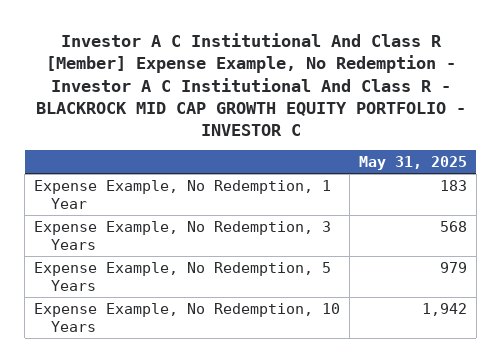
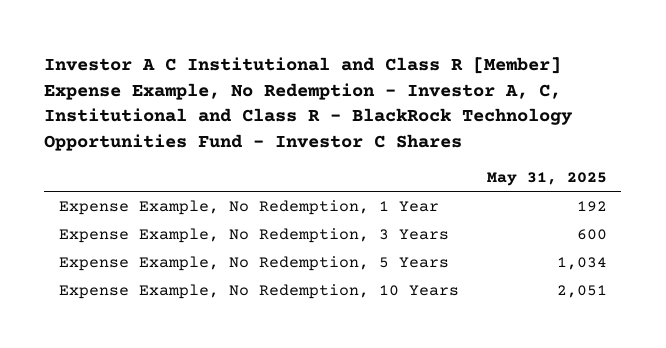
- Investor A C Institutional And Class R [Member] Expense Example, No Redemption - Investor A C Institutional And Class R - BLACKROCK MID CAP GROWTH EQUITY PORTFOLIO - INVESTOR C
+ Investor A C Institutional and Class R [Member] Expense Example, No Redemption - Investor A, C, Institutional and Class R - BlackRock Technology Opportunities Fund - Investor C Shares
- Expense Example, No Redemption, 1 Year | 183
- Expense Example, No Redemption, 3 Years | 568
- Expense Example, No Redemption, 5 Years | 979
- Expense Example, No Redemption, 10 Years | 1,942
+ Expense Example, No Redemption, 1 Year | 192
+ Expense Example, No Redemption, 3 Years | 600
+ Expense Example, No Redemption, 5 Years | 1,034
+ Expense Example, No Redemption, 10 Years | 2,051

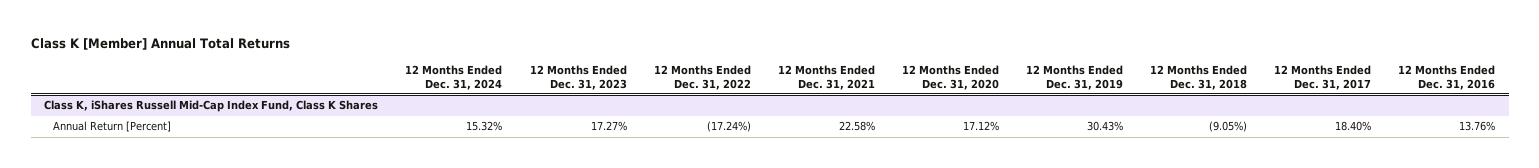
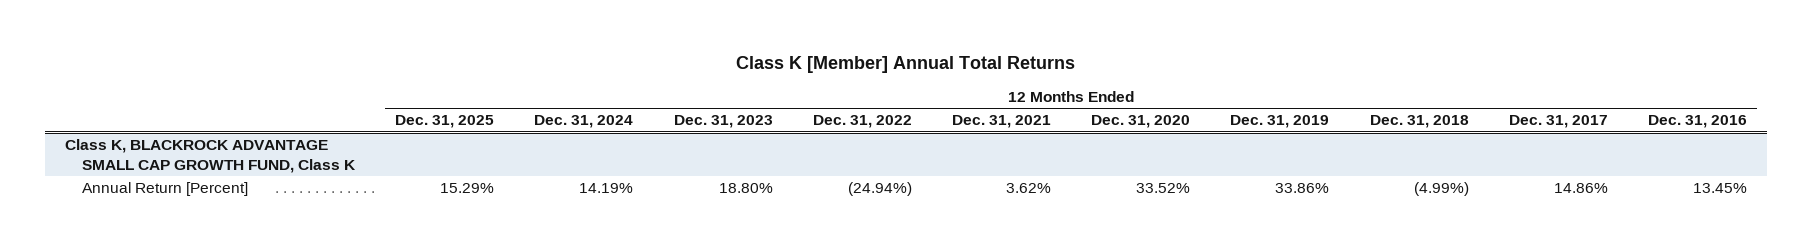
- | 12 Months Ended Dec. 31, 2024 | 12 Months Ended Dec. 31, 2023 | 12 Months Ended Dec. 31, 2022 | 12 Months Ended Dec. 31, 2021 | 12 Months Ended Dec. 31, 2020 | 12 Months Ended Dec. 31, 2019 | 12 Months Ended Dec. 31, 2018 | 12 Months Ended Dec. 31, 2017 | 12 Months Ended Dec. 31, 2016
+ | 12 Months Ended Dec. 31, 2025 | 12 Months Ended Dec. 31, 2024 | 12 Months Ended Dec. 31, 2023 | 12 Months Ended Dec. 31, 2022 | 12 Months Ended Dec. 31, 2021 | 12 Months Ended Dec. 31, 2020 | 12 Months Ended Dec. 31, 2019 | 12 Months Ended Dec. 31, 2018 | 12 Months Ended Dec. 31, 2017 | 12 Months Ended Dec. 31, 2016
- Class K, iShares Russell Mid-Cap Index Fund, Class K Shares
- Annual Return [Percent] | 15.32% | 17.27% | (17.24%) | 22.58% | 17.12% | 30.43% | (9.05%) | 18.40% | 13.76%
+ Class K, BLACKROCK ADVANTAGE SMALL CAP GROWTH FUND, Class K
+ Annual Return [Percent] | 15.29% | 14.19% | 18.80% | (24.94%) | 3.62% | 33.52% | 33.86% | (4.99%) | 14.86% | 13.45%

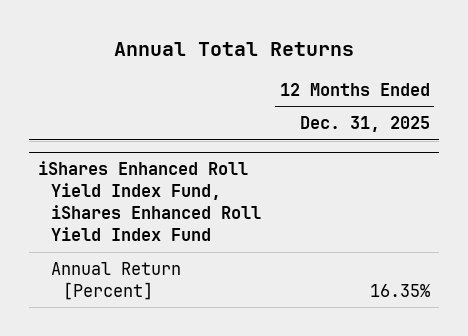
- Class K [Member] Annual Total Returns
+ Annual Total Returns
- | 12 Months Ended Dec. 31, 2025 | 12 Months Ended Dec. 31, 2024 | 12 Months Ended Dec. 31, 2023 | 12 Months Ended Dec. 31, 2022 | 12 Months Ended Dec. 31, 2021 | 12 Months Ended Dec. 31, 2020 | 12 Months Ended Dec. 31, 2019 | 12 Months Ended Dec. 31, 2018 | 12 Months Ended Dec. 31, 2017 | 12 Months Ended Dec. 31, 2016
+ | 12 Months Ended Dec. 31, 2025
- Class K, BLACKROCK ADVANTAGE SMALL CAP GROWTH FUND, Class K
- Annual Return [Percent] | 15.29% | 14.19% | 18.80% | (24.94%) | 3.62% | 33.52% | 33.86% | (4.99%) | 14.86% | 13.45%
+ iShares Enhanced Roll Yield Index Fund, iShares Enhanced Roll Yield Index Fund
+ Annual Return [Percent] | 16.35%

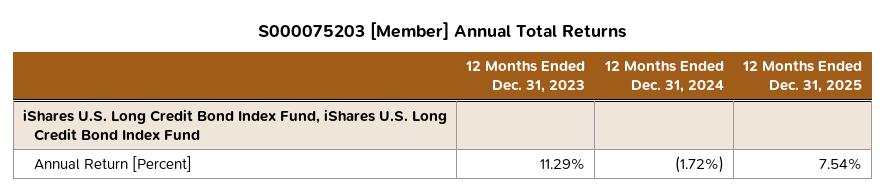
- Annual Total Returns
+ S000075203 [Member] Annual Total Returns
- | 12 Months Ended Dec. 31, 2025
+ | 12 Months Ended Dec. 31, 2023 | 12 Months Ended Dec. 31, 2024 | 12 Months Ended Dec. 31, 2025
- iShares Enhanced Roll Yield Index Fund, iShares Enhanced Roll Yield Index Fund
- Annual Return [Percent] | 16.35%
+ iShares U.S. Long Credit Bond Index Fund, iShares U.S. Long Credit Bond Index Fund
+ Annual Return [Percent] | 11.29% | (1.72%) | 7.54%

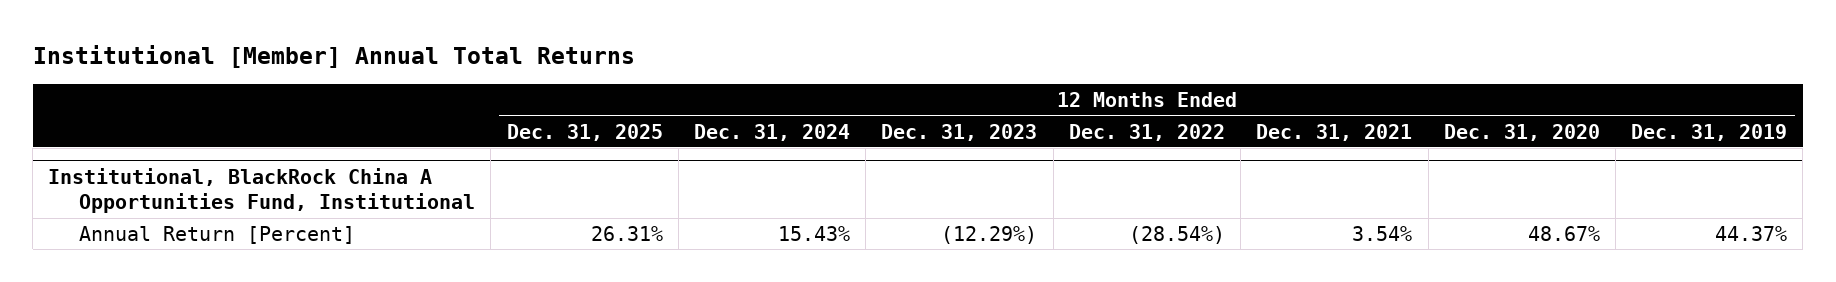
- S000075203 [Member] Annual Total Returns
+ Institutional [Member] Annual Total Returns
- | 12 Months Ended Dec. 31, 2023 | 12 Months Ended Dec. 31, 2024 | 12 Months Ended Dec. 31, 2025
+ | 12 Months Ended Dec. 31, 2025 | 12 Months Ended Dec. 31, 2024 | 12 Months Ended Dec. 31, 2023 | 12 Months Ended Dec. 31, 2022 | 12 Months Ended Dec. 31, 2021 | 12 Months Ended Dec. 31, 2020 | 12 Months Ended Dec. 31, 2019
- iShares U.S. Long Credit Bond Index Fund, iShares U.S. Long Credit Bond Index Fund
- Annual Return [Percent] | 11.29% | (1.72%) | 7.54%
+ Institutional, BlackRock China A Opportunities Fund, Institutional
+ Annual Return [Percent] | 26.31% | 15.43% | (12.29%) | (28.54%) | 3.54% | 48.67% | 44.37%

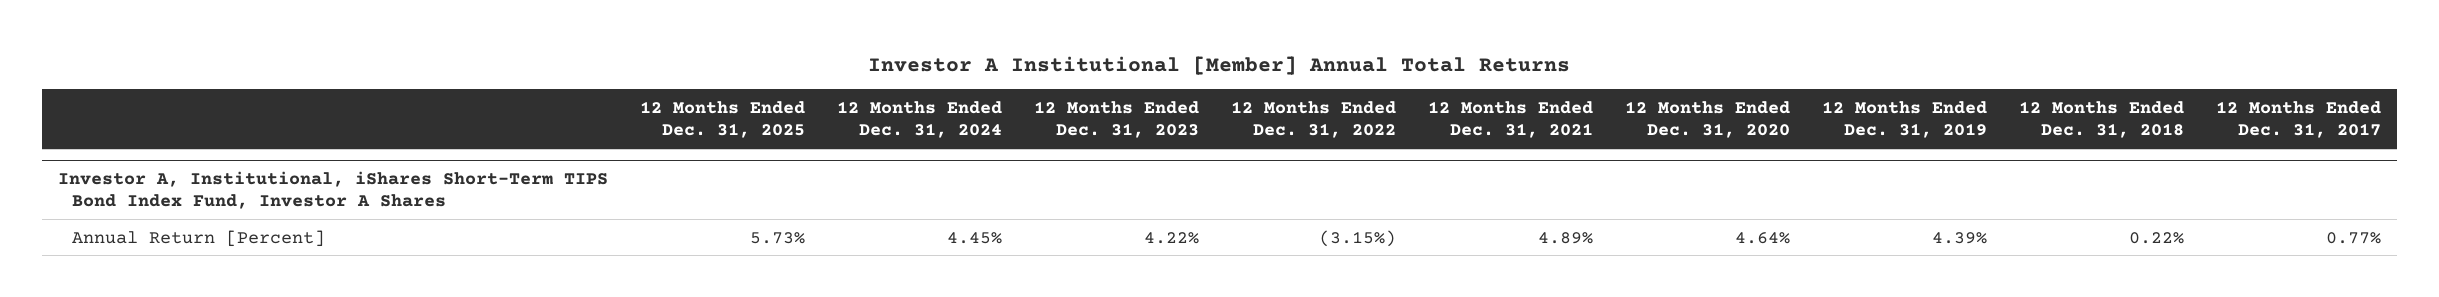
- Institutional [Member] Annual Total Returns
+ Investor A Institutional [Member] Annual Total Returns
- | 12 Months Ended Dec. 31, 2025 | 12 Months Ended Dec. 31, 2024 | 12 Months Ended Dec. 31, 2023 | 12 Months Ended Dec. 31, 2022 | 12 Months Ended Dec. 31, 2021 | 12 Months Ended Dec. 31, 2020 | 12 Months Ended Dec. 31, 2019
+ | 12 Months Ended Dec. 31, 2025 | 12 Months Ended Dec. 31, 2024 | 12 Months Ended Dec. 31, 2023 | 12 Months Ended Dec. 31, 2022 | 12 Months Ended Dec. 31, 2021 | 12 Months Ended Dec. 31, 2020 | 12 Months Ended Dec. 31, 2019 | 12 Months Ended Dec. 31, 2018 | 12 Months Ended Dec. 31, 2017
- Institutional, BlackRock China A Opportunities Fund, Institutional
- Annual Return [Percent] | 26.31% | 15.43% | (12.29%) | (28.54%) | 3.54% | 48.67% | 44.37%
+ Investor A, Institutional, iShares Short-Term TIPS Bond Index Fund, Investor A Shares
+ Annual Return [Percent] | 5.73% | 4.45% | 4.22% | (3.15%) | 4.89% | 4.64% | 4.39% | 0.22% | 0.77%

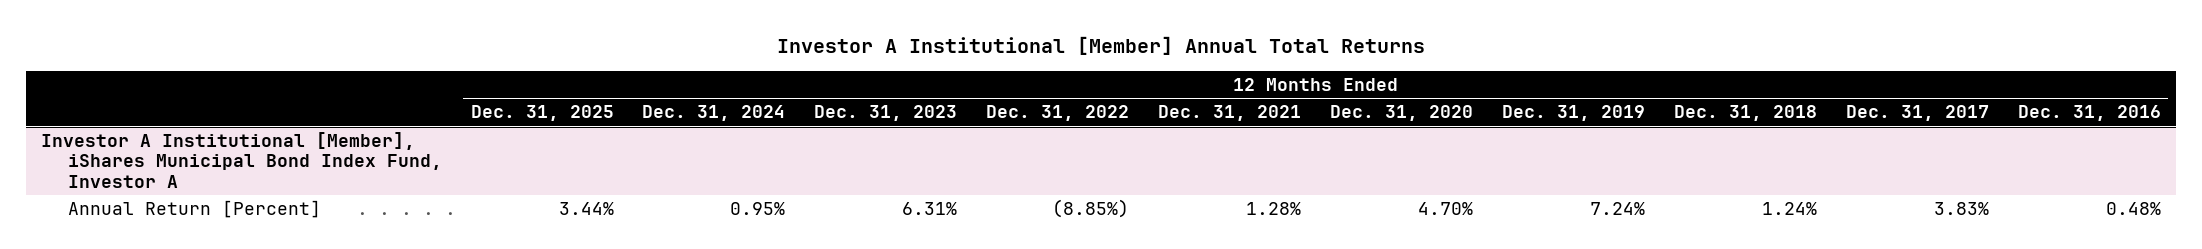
- | 12 Months Ended Dec. 31, 2025 | 12 Months Ended Dec. 31, 2024 | 12 Months Ended Dec. 31, 2023 | 12 Months Ended Dec. 31, 2022 | 12 Months Ended Dec. 31, 2021 | 12 Months Ended Dec. 31, 2020 | 12 Months Ended Dec. 31, 2019 | 12 Months Ended Dec. 31, 2018 | 12 Months Ended Dec. 31, 2017
+ | 12 Months Ended Dec. 31, 2025 | 12 Months Ended Dec. 31, 2024 | 12 Months Ended Dec. 31, 2023 | 12 Months Ended Dec. 31, 2022 | 12 Months Ended Dec. 31, 2021 | 12 Months Ended Dec. 31, 2020 | 12 Months Ended Dec. 31, 2019 | 12 Months Ended Dec. 31, 2018 | 12 Months Ended Dec. 31, 2017 | 12 Months Ended Dec. 31, 2016
- Investor A, Institutional, iShares Short-Term TIPS Bond Index Fund, Investor A Shares
- Annual Return [Percent] | 5.73% | 4.45% | 4.22% | (3.15%) | 4.89% | 4.64% | 4.39% | 0.22% | 0.77%
+ Investor A Institutional [Member], iShares Municipal Bond Index Fund, Investor A
+ Annual Return [Percent] | 3.44% | 0.95% | 6.31% | (8.85%) | 1.28% | 4.70% | 7.24% | 1.24% | 3.83% | 0.48%

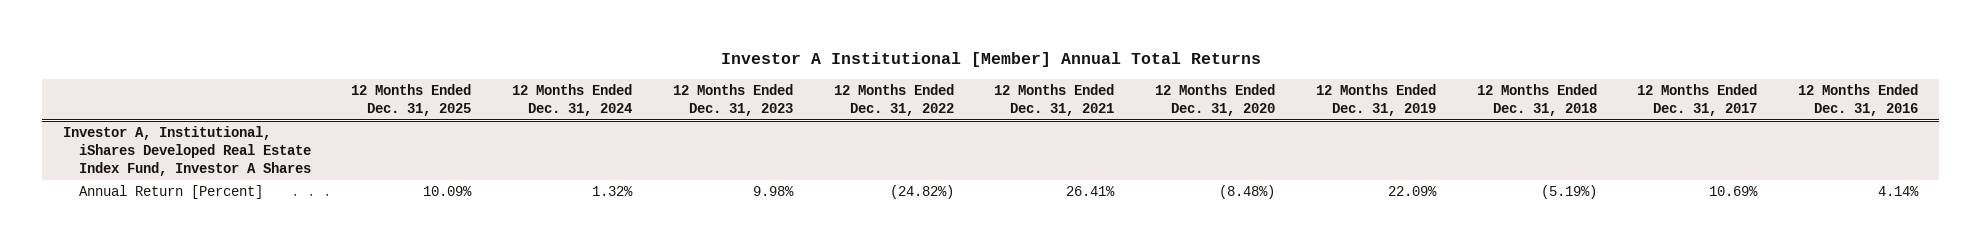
- Investor A Institutional [Member], iShares Municipal Bond Index Fund, Investor A
- Annual Return [Percent] | 3.44% | 0.95% | 6.31% | (8.85%) | 1.28% | 4.70% | 7.24% | 1.24% | 3.83% | 0.48%
+ Investor A, Institutional, iShares Developed Real Estate Index Fund, Investor A Shares
+ Annual Return [Percent] | 10.09% | 1.32% | 9.98% | (24.82%) | 26.41% | (8.48%) | 22.09% | (5.19%) | 10.69% | 4.14%

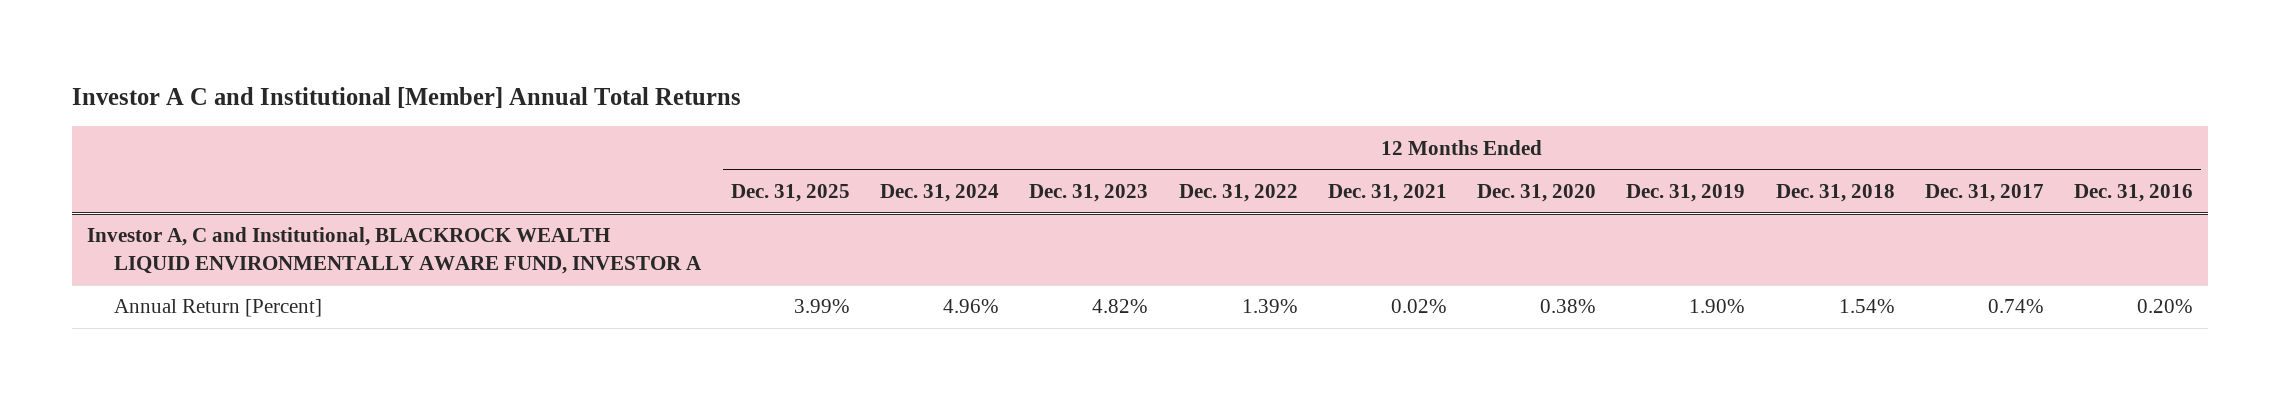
- Investor A Institutional [Member] Annual Total Returns
+ Investor A C and Institutional [Member] Annual Total Returns
- Investor A, Institutional, iShares Developed Real Estate Index Fund, Investor A Shares
- Annual Return [Percent] | 10.09% | 1.32% | 9.98% | (24.82%) | 26.41% | (8.48%) | 22.09% | (5.19%) | 10.69% | 4.14%
+ Investor A, C and Institutional, BLACKROCK WEALTH LIQUID ENVIRONMENTALLY AWARE FUND, INVESTOR A
+ Annual Return [Percent] | 3.99% | 4.96% | 4.82% | 1.39% | 0.02% | 0.38% | 1.90% | 1.54% | 0.74% | 0.20%

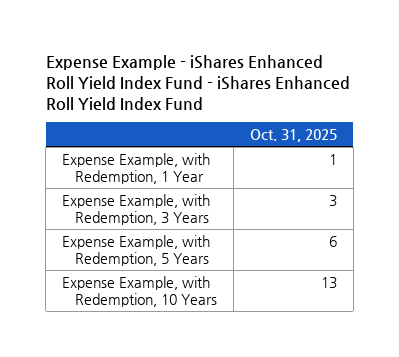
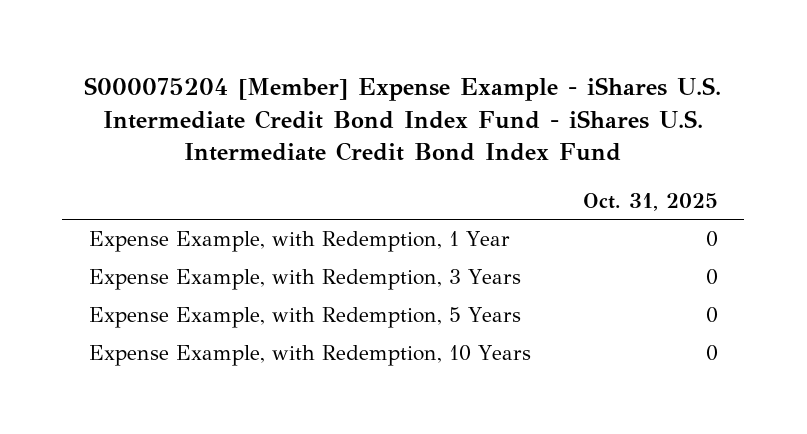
- Expense Example - iShares Enhanced Roll Yield Index Fund - iShares Enhanced Roll Yield Index Fund
+ S000075204 [Member] Expense Example - iShares U.S. Intermediate Credit Bond Index Fund - iShares U.S. Intermediate Credit Bond Index Fund
- Expense Example, with Redemption, 1 Year | 1
- Expense Example, with Redemption, 3 Years | 3
- Expense Example, with Redemption, 5 Years | 6
- Expense Example, with Redemption, 10 Years | 13
+ Expense Example, with Redemption, 1 Year | 0
+ Expense Example, with Redemption, 3 Years | 0
+ Expense Example, with Redemption, 5 Years | 0
+ Expense Example, with Redemption, 10 Years | 0

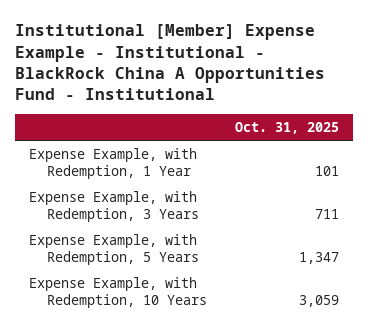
- S000075204 [Member] Expense Example - iShares U.S. Intermediate Credit Bond Index Fund - iShares U.S. Intermediate Credit Bond Index Fund
+ Institutional [Member] Expense Example - Institutional - BlackRock China A Opportunities Fund - Institutional
- Expense Example, with Redemption, 1 Year | 0
- Expense Example, with Redemption, 3 Years | 0
- Expense Example, with Redemption, 5 Years | 0
- Expense Example, with Redemption, 10 Years | 0
+ Expense Example, with Redemption, 1 Year | 101
+ Expense Example, with Redemption, 3 Years | 711
+ Expense Example, with Redemption, 5 Years | 1,347
+ Expense Example, with Redemption, 10 Years | 3,059

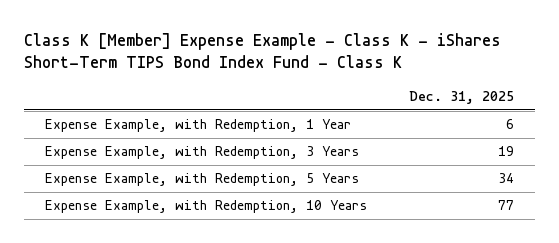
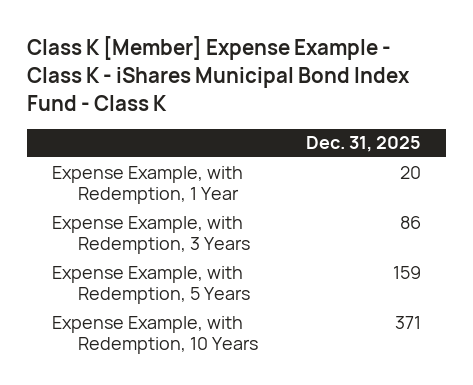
- Class K [Member] Expense Example - Class K - iShares Short-Term TIPS Bond Index Fund - Class K
+ Class K [Member] Expense Example - Class K - iShares Municipal Bond Index Fund - Class K
- Expense Example, with Redemption, 1 Year | 6
- Expense Example, with Redemption, 3 Years | 19
- Expense Example, with Redemption, 5 Years | 34
- Expense Example, with Redemption, 10 Years | 77
+ Expense Example, with Redemption, 1 Year | 20
+ Expense Example, with Redemption, 3 Years | 86
+ Expense Example, with Redemption, 5 Years | 159
+ Expense Example, with Redemption, 10 Years | 371

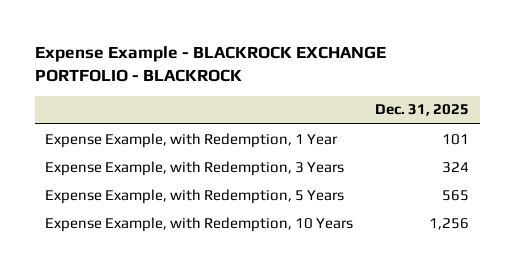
- Class K [Member] Expense Example - Class K - iShares Municipal Bond Index Fund - Class K
+ Expense Example - BLACKROCK EXCHANGE PORTFOLIO - BLACKROCK
- Expense Example, with Redemption, 1 Year | 20
- Expense Example, with Redemption, 3 Years | 86
- Expense Example, with Redemption, 5 Years | 159
- Expense Example, with Redemption, 10 Years | 371
+ Expense Example, with Redemption, 1 Year | 101
+ Expense Example, with Redemption, 3 Years | 324
+ Expense Example, with Redemption, 5 Years | 565
+ Expense Example, with Redemption, 10 Years | 1,256

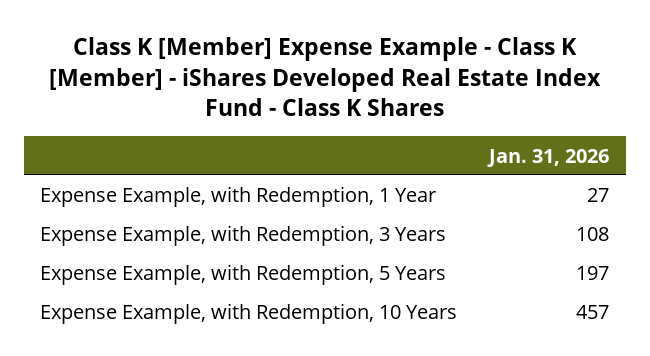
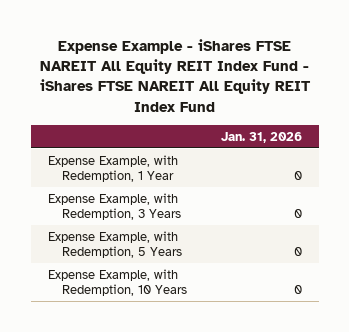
- Class K [Member] Expense Example - Class K [Member] - iShares Developed Real Estate Index Fund - Class K Shares
+ Expense Example - iShares FTSE NAREIT All Equity REIT Index Fund - iShares FTSE NAREIT All Equity REIT Index Fund
- Expense Example, with Redemption, 1 Year | 27
- Expense Example, with Redemption, 3 Years | 108
- Expense Example, with Redemption, 5 Years | 197
- Expense Example, with Redemption, 10 Years | 457
+ Expense Example, with Redemption, 1 Year | 0
+ Expense Example, with Redemption, 3 Years | 0
+ Expense Example, with Redemption, 5 Years | 0
+ Expense Example, with Redemption, 10 Years | 0

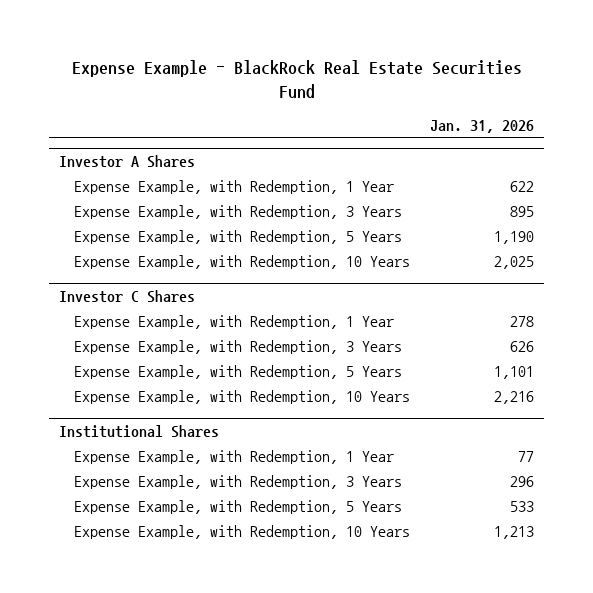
- Expense Example - iShares FTSE NAREIT All Equity REIT Index Fund - iShares FTSE NAREIT All Equity REIT Index Fund
+ Expense Example - BlackRock Real Estate Securities Fund
- Expense Example, with Redemption, 1 Year | 0
- Expense Example, with Redemption, 3 Years | 0
- Expense Example, with Redemption, 5 Years | 0
- Expense Example, with Redemption, 10 Years | 0
+ Investor A Shares
+ Expense Example, with Redemption, 1 Year | 622
+ Expense Example, with Redemption, 3 Years | 895
+ Expense Example, with Redemption, 5 Years | 1,190
+ Expense Example, with Redemption, 10 Years | 2,025
+ Investor C Shares
+ Expense Example, with Redemption, 1 Year | 278
+ Expense Example, with Redemption, 3 Years | 626
+ Expense Example, with Redemption, 5 Years | 1,101
+ Expense Example, with Redemption, 10 Years | 2,216
+ Institutional Shares
+ Expense Example, with Redemption, 1 Year | 77
+ Expense Example, with Redemption, 3 Years | 296
+ Expense Example, with Redemption, 5 Years | 533
+ Expense Example, with Redemption, 10 Years | 1,213

